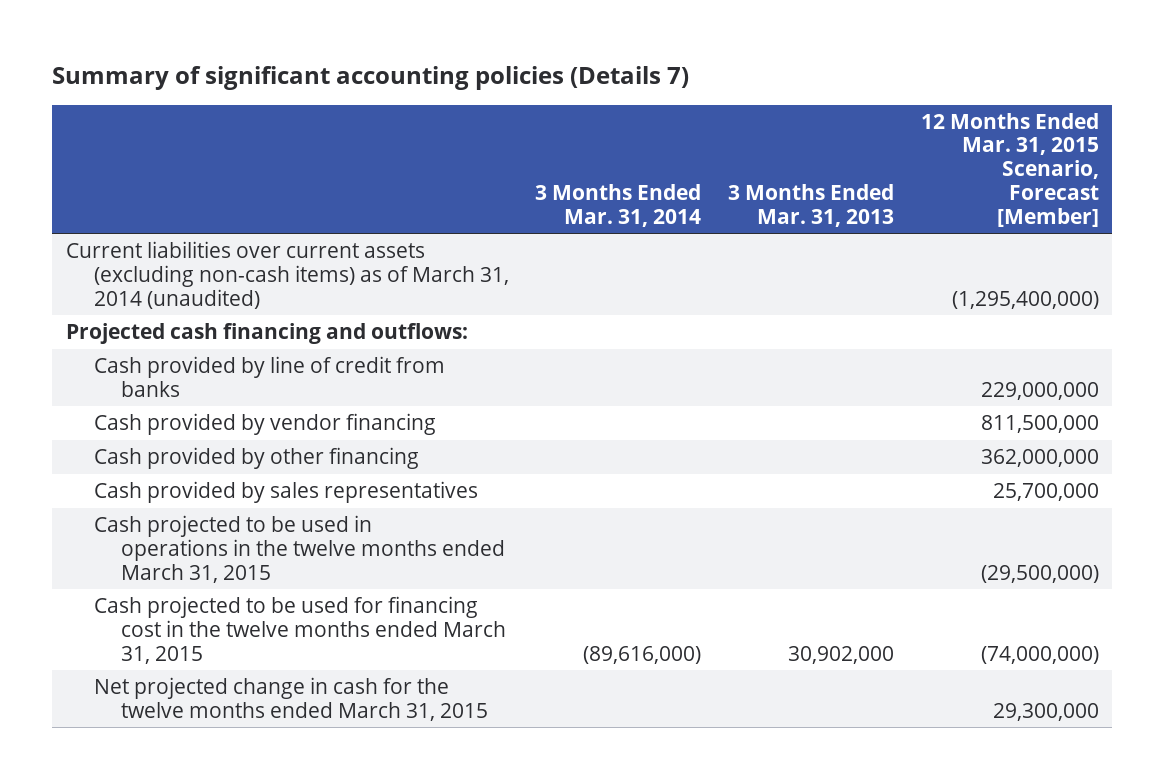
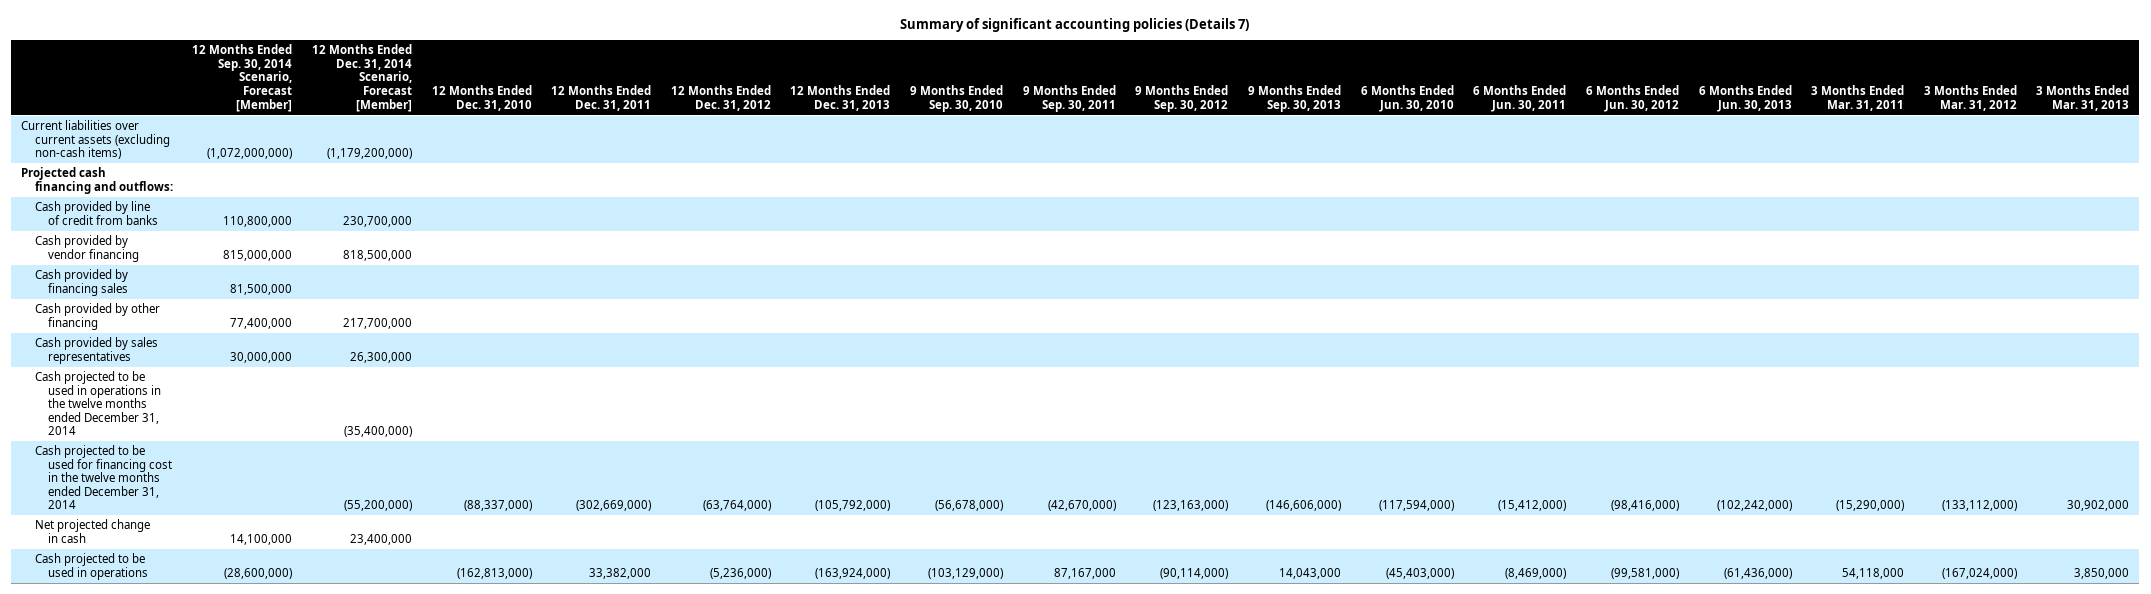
- | 3 Months Ended Mar. 31, 2014 | 3 Months Ended Mar. 31, 2013 | 12 Months Ended Mar. 31, 2015 Scenario, Forecast [Member]
+ | 12 Months Ended Sep. 30, 2014 Scenario, Forecast [Member] | 12 Months Ended Dec. 31, 2014 Scenario, Forecast [Member] | 12 Months Ended Dec. 31, 2010 | 12 Months Ended Dec. 31, 2011 | 12 Months Ended Dec. 31, 2012 | 12 Months Ended Dec. 31, 2013 | 9 Months Ended Sep. 30, 2010 | 9 Months Ended Sep. 30, 2011 | 9 Months Ended Sep. 30, 2012 | 9 Months Ended Sep. 30, 2013 | 6 Months Ended Jun. 30, 2010 | 6 Months Ended Jun. 30, 2011 | 6 Months Ended Jun. 30, 2012 | 6 Months Ended Jun. 30, 2013 | 3 Months Ended Mar. 31, 2011 | 3 Months Ended Mar. 31, 2012 | 3 Months Ended Mar. 31, 2013
- Current liabilities over current assets (excluding non-cash items) as of March 31, 2014 (unaudited) | | | (1,295,400,000)
+ Current liabilities over current assets (excluding non-cash items) | (1,072,000,000) | (1,179,200,000) | | | | | | | | | | | | | | |
+ Cash provided by financing sales | 81,500,000 | | | | | | | | | | | | | | | |
- Cash projected to be used in operations in the twelve months ended March 31, 2015 | | | (29,500,000)
- Cash projected to be used for financing cost in the twelve months ended March 31, 2015 | (89,616,000) | 30,902,000 | (74,000,000)
- Net projected change in cash for the twelve months ended March 31, 2015 | | | 29,300,000
+ Cash projected to be used in operations in the twelve months ended December 31, 2014 | | (35,400,000) | | | | | | | | | | | | | | |
+ Cash projected to be used for financing cost in the twelve months ended December 31, 2014 | | (55,200,000) | (88,337,000) | (302,669,000) | (63,764,000) | (105,792,000) | (56,678,000) | (42,670,000) | (123,163,000) | (146,606,000) | (117,594,000) | (15,412,000) | (98,416,000) | (102,242,000) | (15,290,000) | (133,112,000) | 30,902,000
+ Net projected change in cash | 14,100,000 | 23,400,000 | | | | | | | | | | | | | | |
+ Cash projected to be used in operations | (28,600,000) | | (162,813,000) | 33,382,000 | (5,236,000) | (163,924,000) | (103,129,000) | 87,167,000 | (90,114,000) | 14,043,000 | (45,403,000) | (8,469,000) | (99,581,000) | (61,436,000) | 54,118,000 | (167,024,000) | 3,850,000

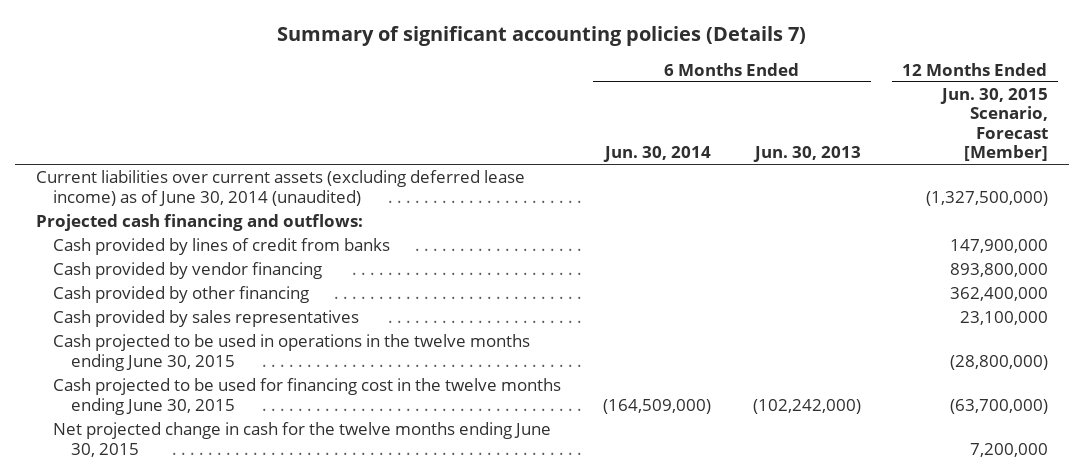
- | 12 Months Ended Sep. 30, 2014 Scenario, Forecast [Member] | 12 Months Ended Dec. 31, 2014 Scenario, Forecast [Member] | 12 Months Ended Dec. 31, 2010 | 12 Months Ended Dec. 31, 2011 | 12 Months Ended Dec. 31, 2012 | 12 Months Ended Dec. 31, 2013 | 9 Months Ended Sep. 30, 2010 | 9 Months Ended Sep. 30, 2011 | 9 Months Ended Sep. 30, 2012 | 9 Months Ended Sep. 30, 2013 | 6 Months Ended Jun. 30, 2010 | 6 Months Ended Jun. 30, 2011 | 6 Months Ended Jun. 30, 2012 | 6 Months Ended Jun. 30, 2013 | 3 Months Ended Mar. 31, 2011 | 3 Months Ended Mar. 31, 2012 | 3 Months Ended Mar. 31, 2013
+ | 6 Months Ended Jun. 30, 2014 | 6 Months Ended Jun. 30, 2013 | 12 Months Ended Jun. 30, 2015 Scenario, Forecast [Member]
- Current liabilities over current assets (excluding non-cash items) | (1,072,000,000) | (1,179,200,000) | | | | | | | | | | | | | | |
+ Current liabilities over current assets (excluding deferred lease income) as of June 30, 2014 (unaudited) | | | (1,327,500,000)
- Cash provided by line of credit from banks | 110,800,000 | 230,700,000 | | | | | | | | | | | | | | |
+ Cash provided by lines of credit from banks | | | 147,900,000
- Cash provided by financing sales | 81,500,000 | | | | | | | | | | | | | | | |
- Cash projected to be used in operations in the twelve months ended December 31, 2014 | | (35,400,000) | | | | | | | | | | | | | | |
- Cash projected to be used for financing cost in the twelve months ended December 31, 2014 | | (55,200,000) | (88,337,000) | (302,669,000) | (63,764,000) | (105,792,000) | (56,678,000) | (42,670,000) | (123,163,000) | (146,606,000) | (117,594,000) | (15,412,000) | (98,416,000) | (102,242,000) | (15,290,000) | (133,112,000) | 30,902,000
- Net projected change in cash | 14,100,000 | 23,400,000 | | | | | | | | | | | | | | |
- Cash projected to be used in operations | (28,600,000) | | (162,813,000) | 33,382,000 | (5,236,000) | (163,924,000) | (103,129,000) | 87,167,000 | (90,114,000) | 14,043,000 | (45,403,000) | (8,469,000) | (99,581,000) | (61,436,000) | 54,118,000 | (167,024,000) | 3,850,000
+ Cash projected to be used in operations in the twelve months ending June 30, 2015 | | | (28,800,000)
+ Cash projected to be used for financing cost in the twelve months ending June 30, 2015 | (164,509,000) | (102,242,000) | (63,700,000)
+ Net projected change in cash for the twelve months ending June 30, 2015 | | | 7,200,000

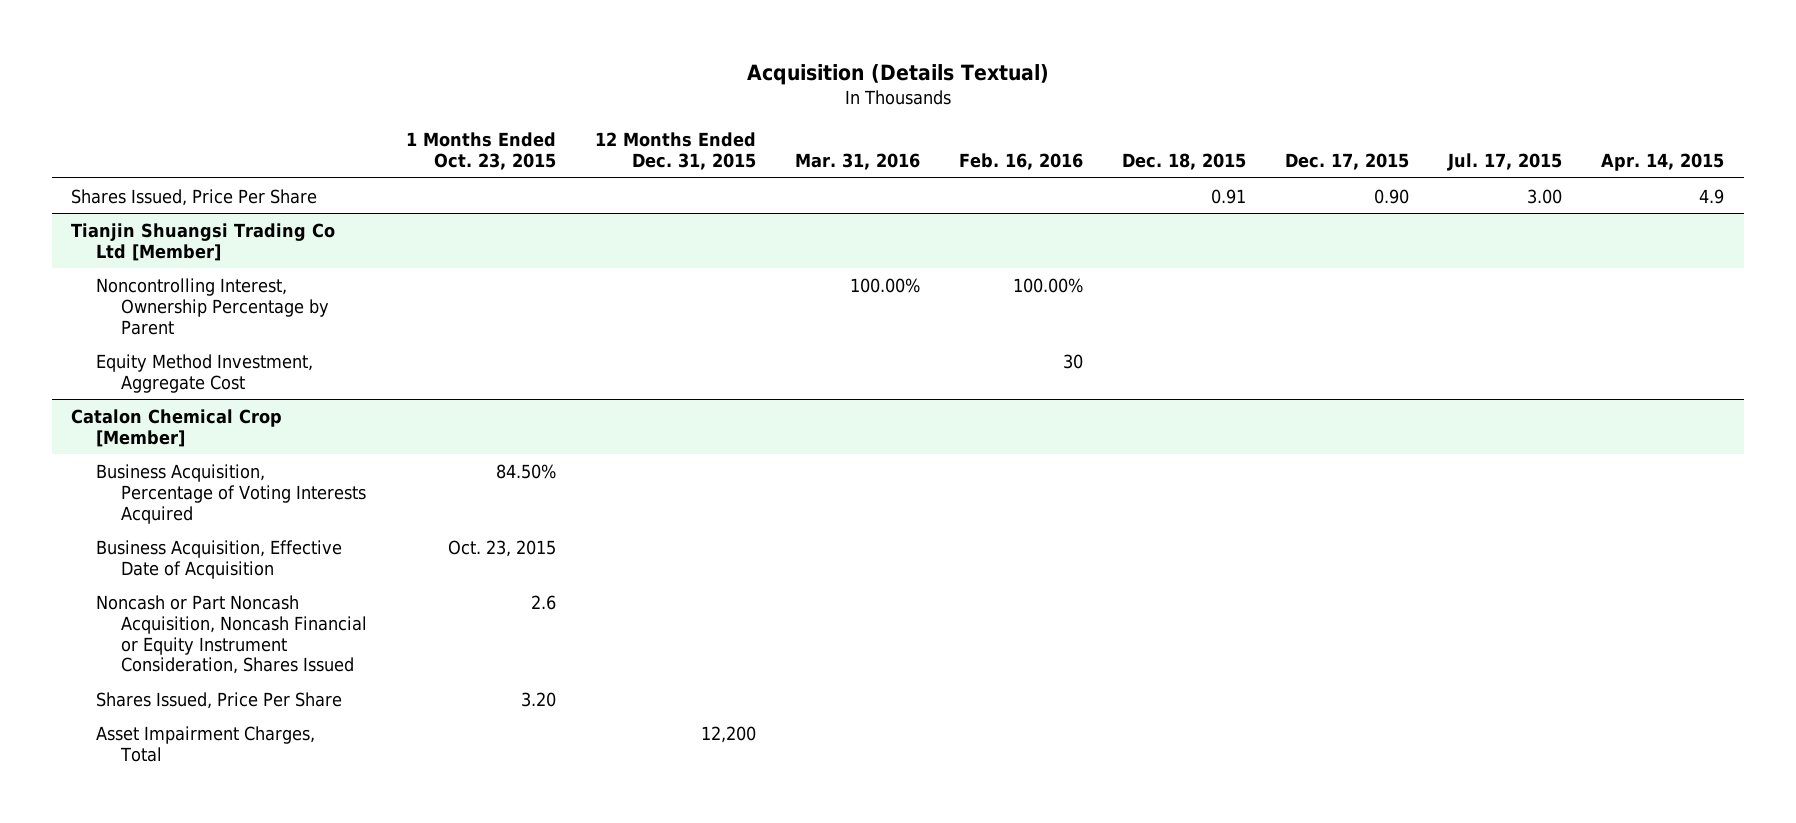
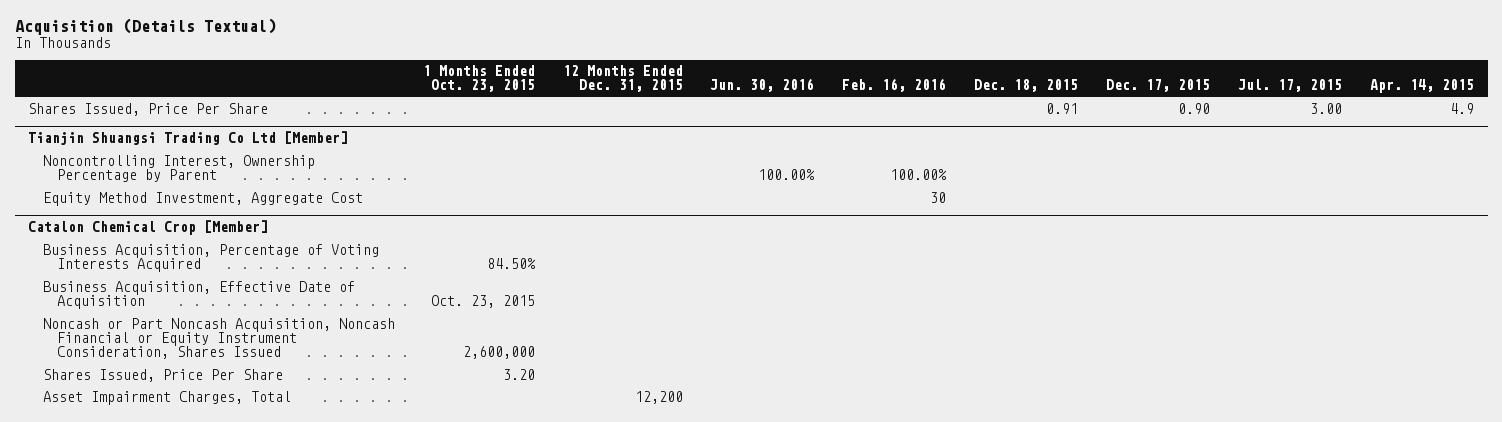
- | 1 Months Ended Oct. 23, 2015 | 12 Months Ended Dec. 31, 2015 | Mar. 31, 2016 | Feb. 16, 2016 | Dec. 18, 2015 | Dec. 17, 2015 | Jul. 17, 2015 | Apr. 14, 2015
+ | 1 Months Ended Oct. 23, 2015 | 12 Months Ended Dec. 31, 2015 | Jun. 30, 2016 | Feb. 16, 2016 | Dec. 18, 2015 | Dec. 17, 2015 | Jul. 17, 2015 | Apr. 14, 2015
@ Catalon Chemical Crop [Member]
- Noncash or Part Noncash Acquisition, Noncash Financial or Equity Instrument Consideration, Shares Issued | 2.6 | | | | | | |
+ Noncash or Part Noncash Acquisition, Noncash Financial or Equity Instrument Consideration, Shares Issued | 2,600,000 | | | | | | |

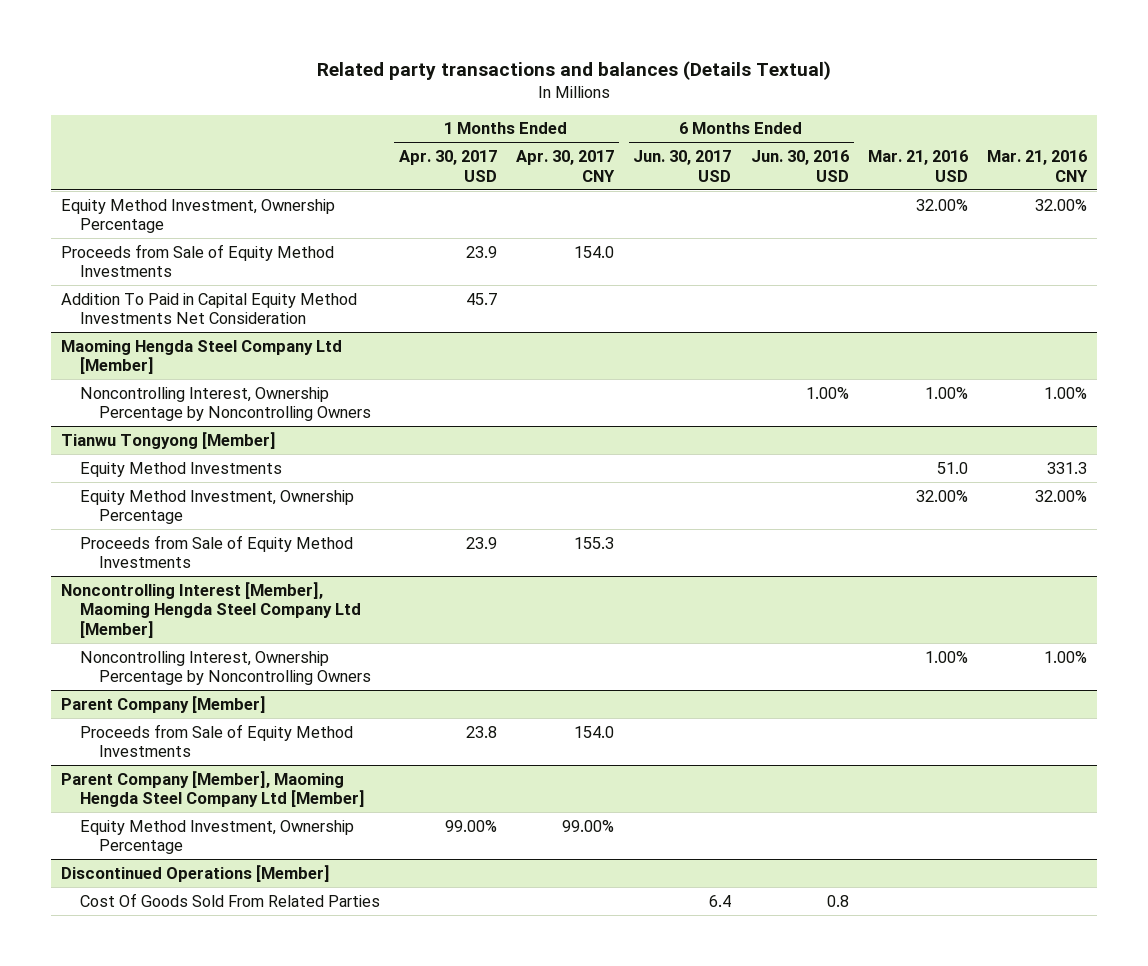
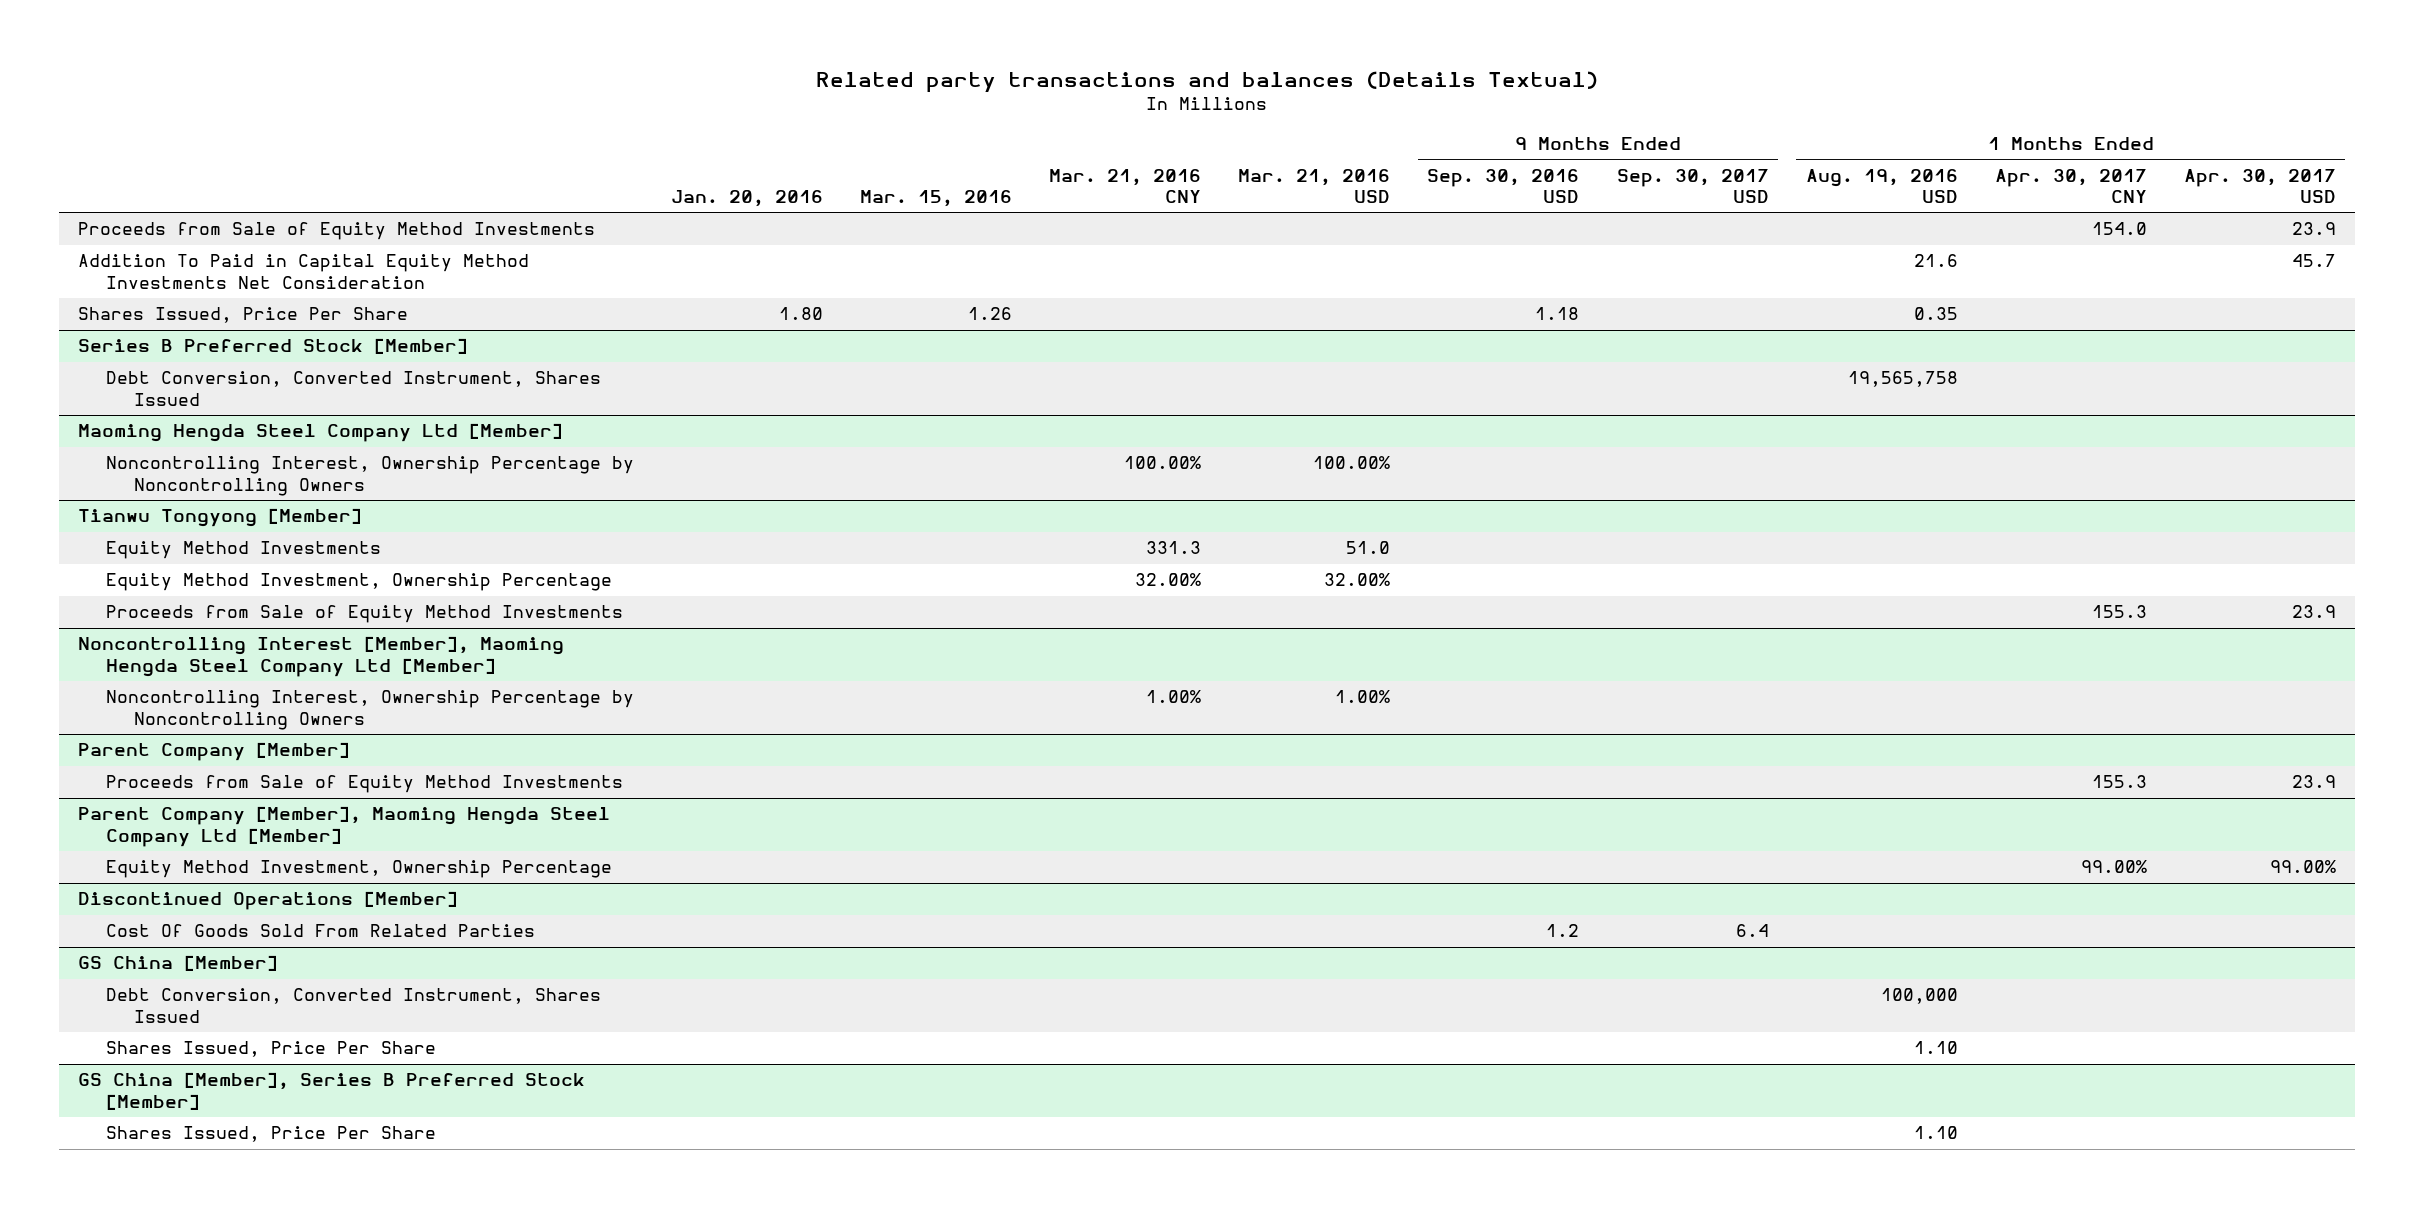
- | 1 Months Ended Apr. 30, 2017 USD | 1 Months Ended Apr. 30, 2017 CNY | 6 Months Ended Jun. 30, 2017 USD | 6 Months Ended Jun. 30, 2016 USD | Mar. 21, 2016 USD | Mar. 21, 2016 CNY
+ | Jan. 20, 2016 | Mar. 15, 2016 | Mar. 21, 2016 CNY | Mar. 21, 2016 USD | 9 Months Ended Sep. 30, 2016 USD | 9 Months Ended Sep. 30, 2017 USD | 1 Months Ended Aug. 19, 2016 USD | 1 Months Ended Apr. 30, 2017 CNY | 1 Months Ended Apr. 30, 2017 USD
- Equity Method Investment, Ownership Percentage | | | | | 32.00% | 32.00%
+ Shares Issued, Price Per Share | 1.80 | 1.26 | | | 1.18 | | 0.35 | |
+ Series B Preferred Stock [Member]
+ Debt Conversion, Converted Instrument, Shares Issued | | | | | | | 19,565,758 | |
@ Maoming Hengda Steel Company Ltd [Member]
- Noncontrolling Interest, Ownership Percentage by Noncontrolling Owners | | | | 1.00% | 1.00% | 1.00%
+ Noncontrolling Interest, Ownership Percentage by Noncontrolling Owners | | | 100.00% | 100.00% | | | | |
@ Parent Company [Member]
- Proceeds from Sale of Equity Method Investments | 23.8 | 154.0 | | | |
+ Proceeds from Sale of Equity Method Investments | | | | | | | | 155.3 | 23.9
+ GS China [Member]
+ Debt Conversion, Converted Instrument, Shares Issued | | | | | | | 100,000 | |
+ Shares Issued, Price Per Share | | | | | | | 1.10 | |
+ GS China [Member], Series B Preferred Stock [Member]
+ Shares Issued, Price Per Share | | | | | | | 1.10 | |

